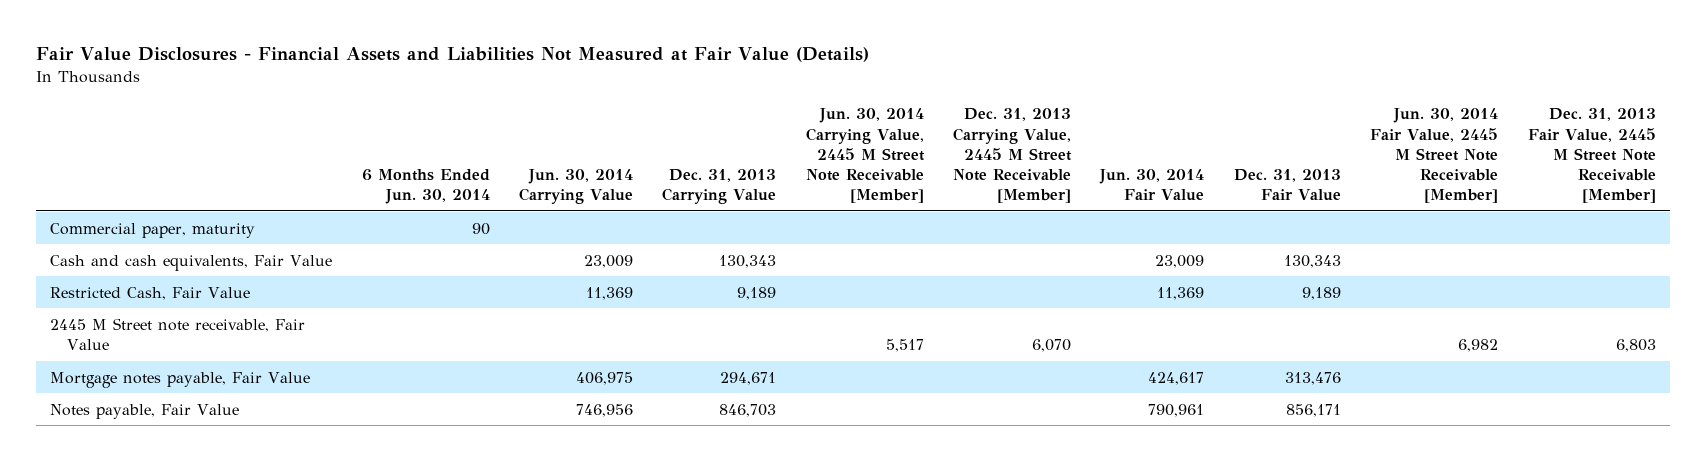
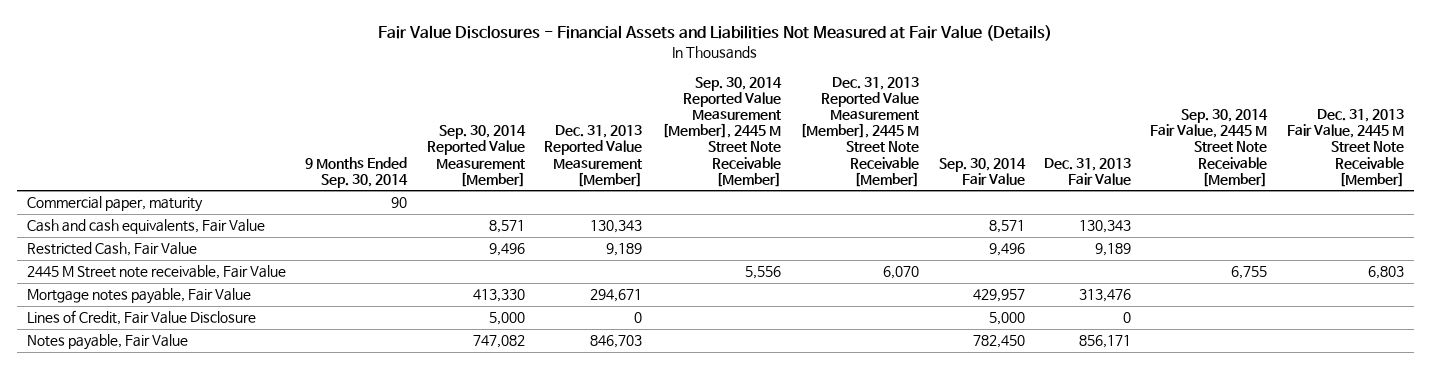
- | 6 Months Ended Jun. 30, 2014 | Jun. 30, 2014 Carrying Value | Dec. 31, 2013 Carrying Value | Jun. 30, 2014 Carrying Value, 2445 M Street Note Receivable [Member] | Dec. 31, 2013 Carrying Value, 2445 M Street Note Receivable [Member] | Jun. 30, 2014 Fair Value | Dec. 31, 2013 Fair Value | Jun. 30, 2014 Fair Value, 2445 M Street Note Receivable [Member] | Dec. 31, 2013 Fair Value, 2445 M Street Note Receivable [Member]
+ | 9 Months Ended Sep. 30, 2014 | Sep. 30, 2014 Reported Value Measurement [Member] | Dec. 31, 2013 Reported Value Measurement [Member] | Sep. 30, 2014 Reported Value Measurement [Member], 2445 M Street Note Receivable [Member] | Dec. 31, 2013 Reported Value Measurement [Member], 2445 M Street Note Receivable [Member] | Sep. 30, 2014 Fair Value | Dec. 31, 2013 Fair Value | Sep. 30, 2014 Fair Value, 2445 M Street Note Receivable [Member] | Dec. 31, 2013 Fair Value, 2445 M Street Note Receivable [Member]
+ Lines of Credit, Fair Value Disclosure | | 5,000 | 0 | | | 5,000 | 0 | |

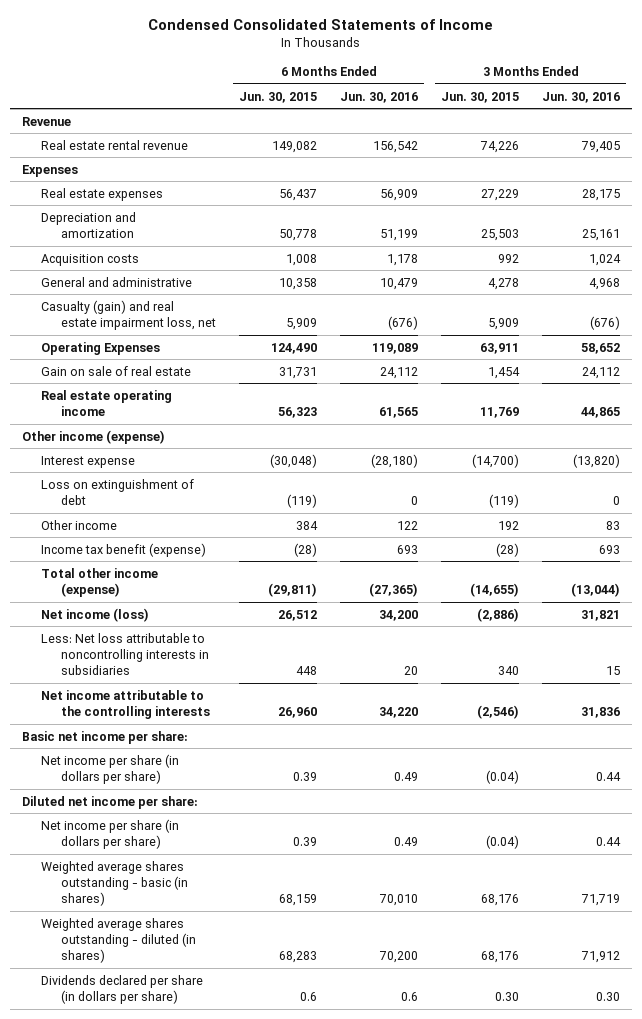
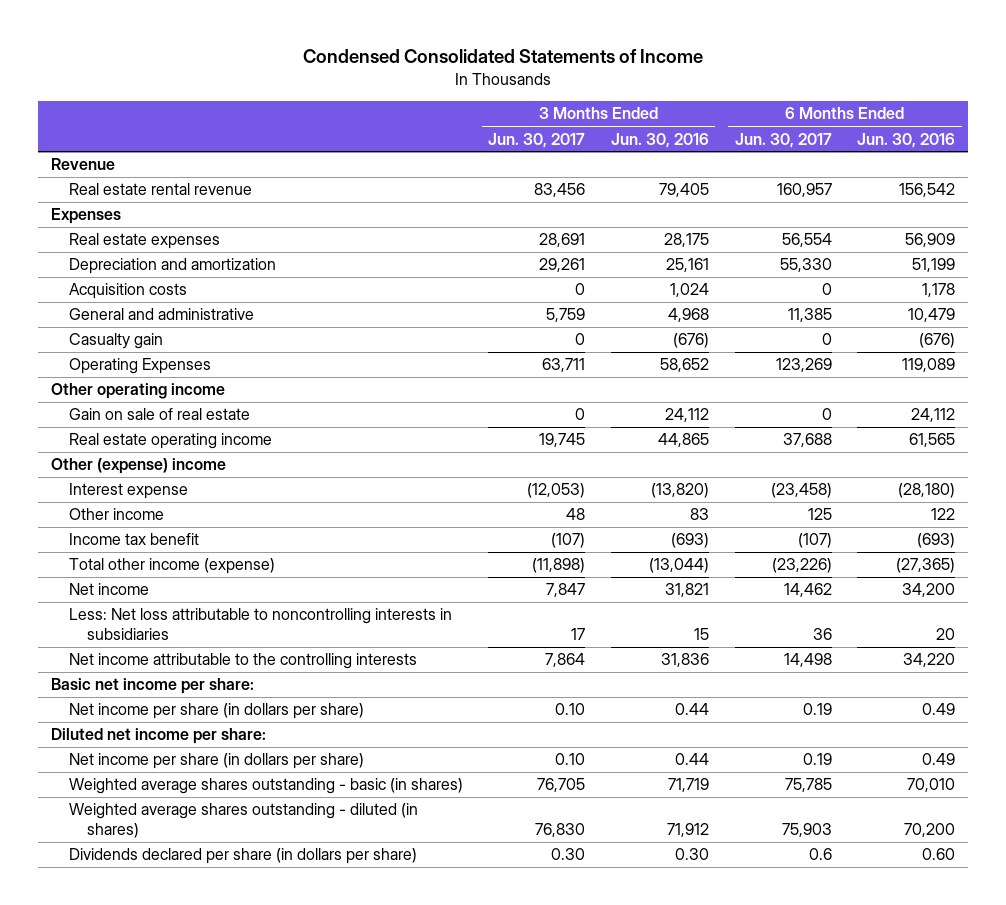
- | 6 Months Ended Jun. 30, 2015 | 6 Months Ended Jun. 30, 2016 | 3 Months Ended Jun. 30, 2015 | 3 Months Ended Jun. 30, 2016
+ | 3 Months Ended Jun. 30, 2017 | 3 Months Ended Jun. 30, 2016 | 6 Months Ended Jun. 30, 2017 | 6 Months Ended Jun. 30, 2016
- Casualty (gain) and real estate impairment loss, net | 5,909 | (676) | 5,909 | (676)
+ Casualty gain | 0 | (676) | 0 | (676)
+ Other operating income
- Other income (expense)
+ Other (expense) income
- Loss on extinguishment of debt | (119) | 0 | (119) | 0
- Income tax benefit (expense) | (28) | 693 | (28) | 693
+ Income tax benefit | (107) | (693) | (107) | (693)
- Net income (loss) | 26,512 | 34,200 | (2,886) | 31,821
+ Net income | 7,847 | 31,821 | 14,462 | 34,200
- Dividends declared per share (in dollars per share) | 0.6 | 0.6 | 0.30 | 0.30
+ Dividends declared per share (in dollars per share) | 0.30 | 0.30 | 0.6 | 0.60

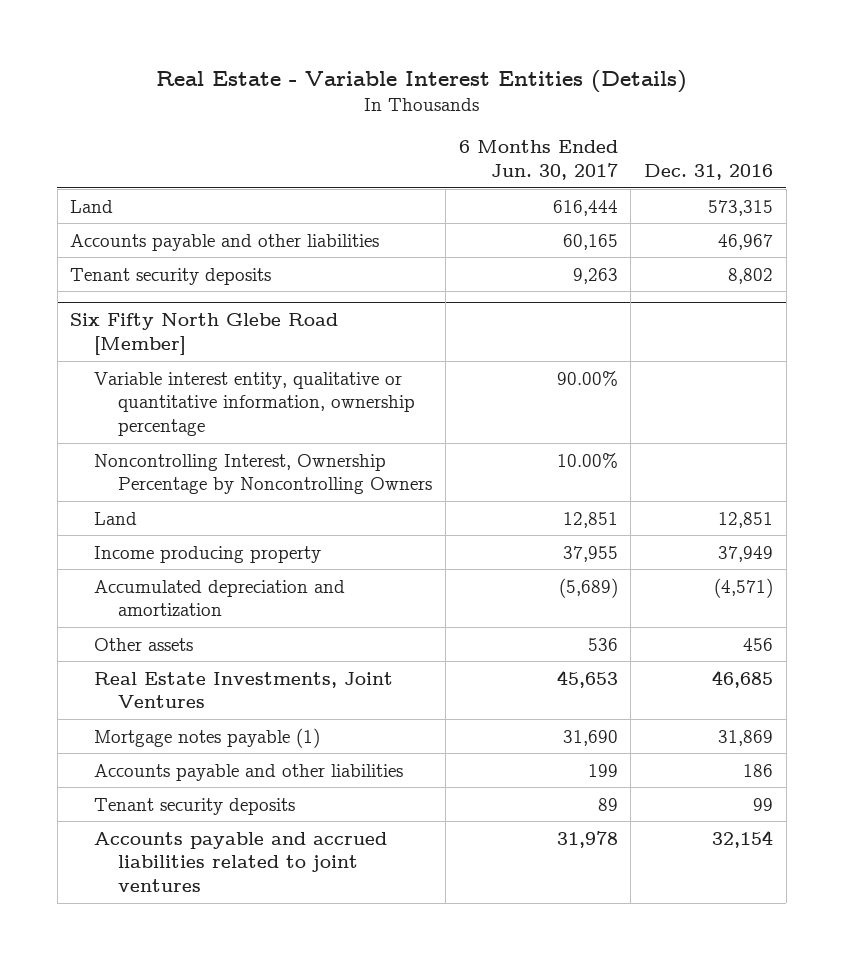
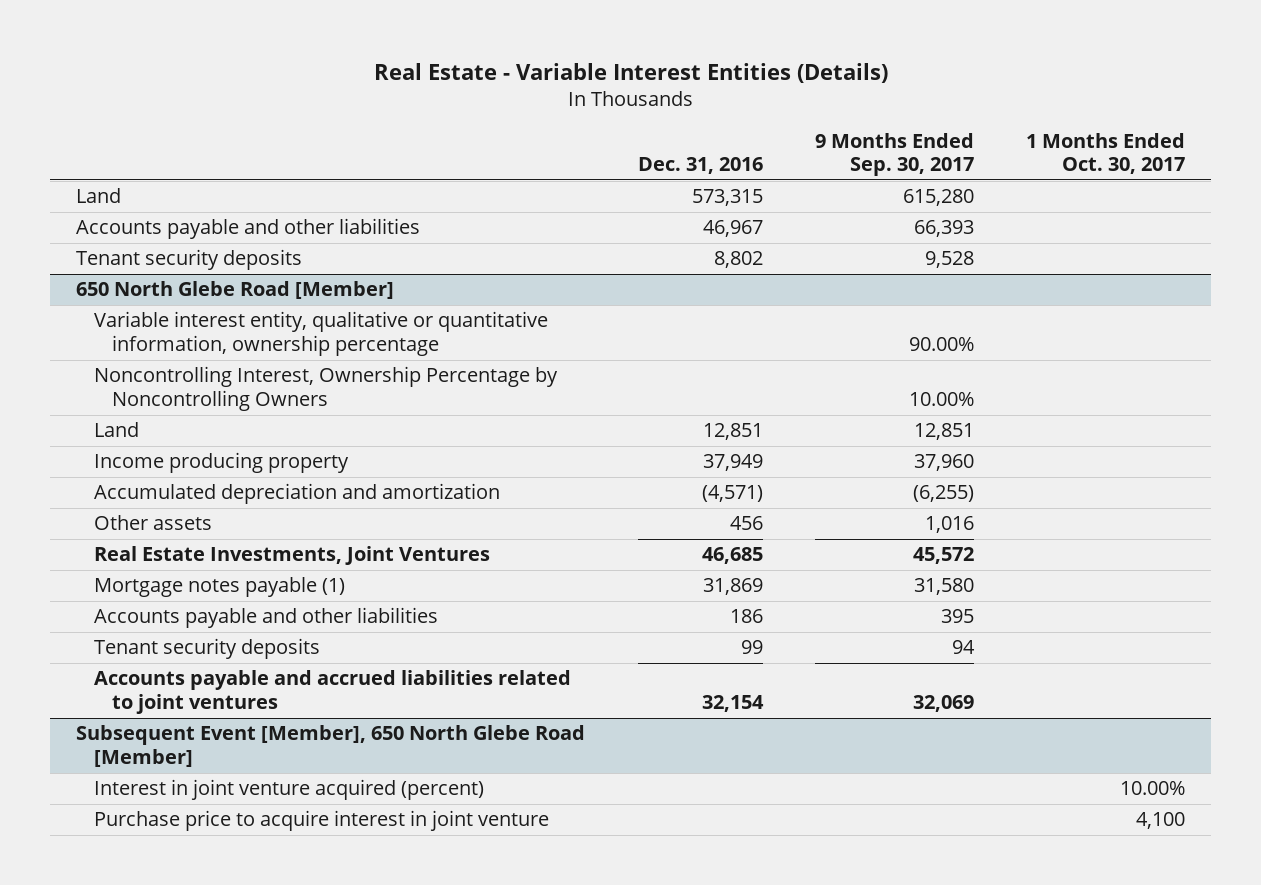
- | 6 Months Ended Jun. 30, 2017 | Dec. 31, 2016
+ | Dec. 31, 2016 | 9 Months Ended Sep. 30, 2017 | 1 Months Ended Oct. 30, 2017
- Six Fifty North Glebe Road [Member]
+ 650 North Glebe Road [Member]
+ Subsequent Event [Member], 650 North Glebe Road [Member]
+ Interest in joint venture acquired (percent) | | | 10.00%
+ Purchase price to acquire interest in joint venture | | | 4,100

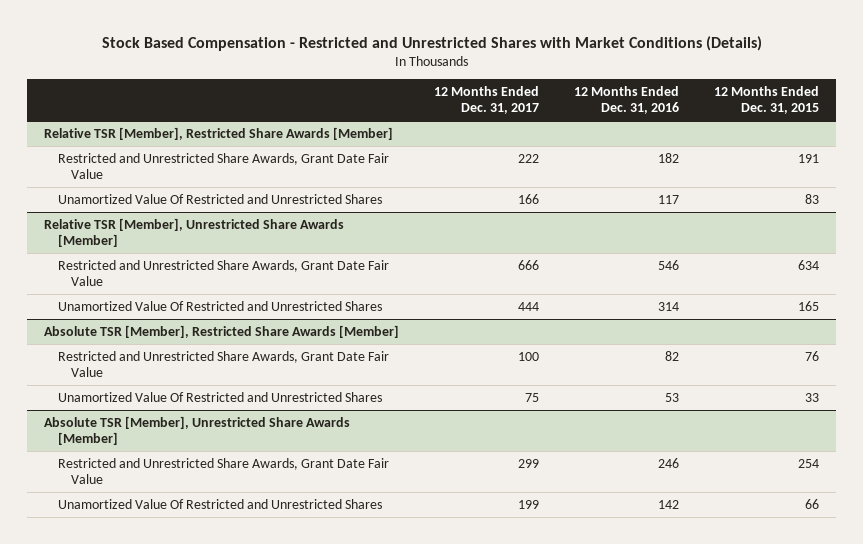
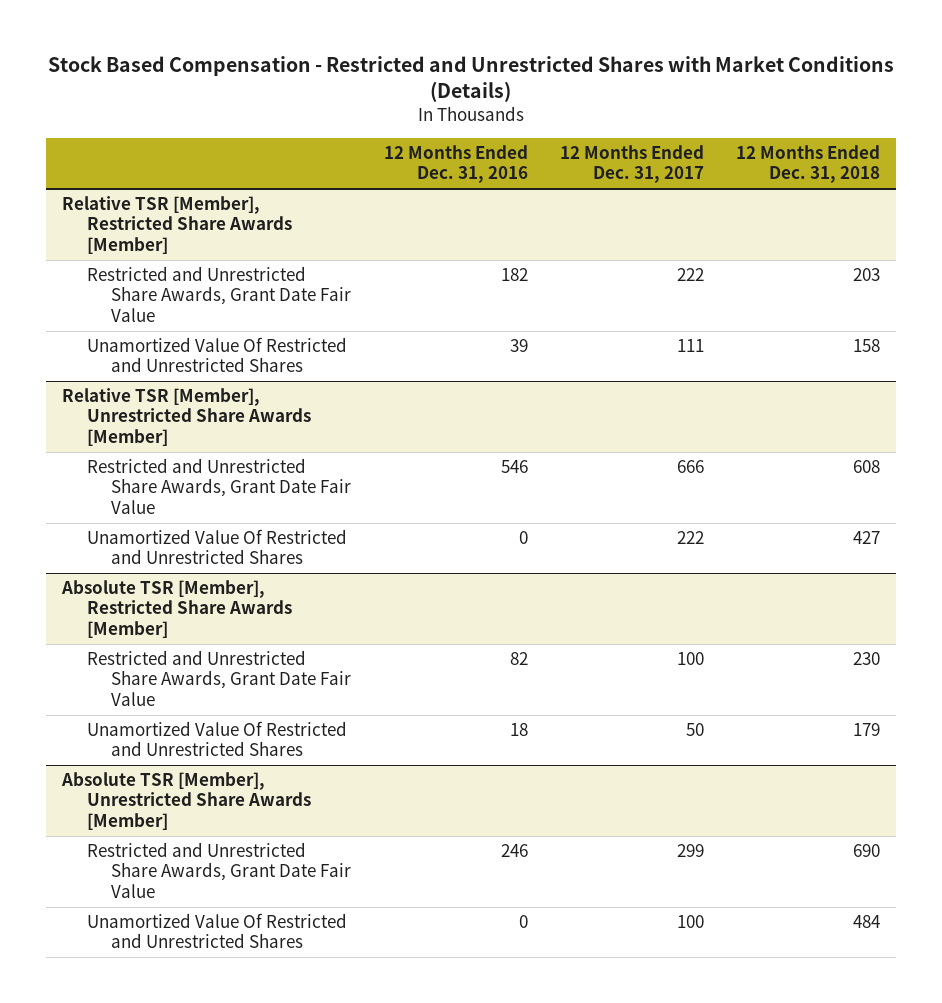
- | 12 Months Ended Dec. 31, 2017 | 12 Months Ended Dec. 31, 2016 | 12 Months Ended Dec. 31, 2015
+ | 12 Months Ended Dec. 31, 2016 | 12 Months Ended Dec. 31, 2017 | 12 Months Ended Dec. 31, 2018
@ Relative TSR [Member], Restricted Share Awards [Member]
- Unamortized Value Of Restricted and Unrestricted Shares | 166 | 117 | 83
+ Unamortized Value Of Restricted and Unrestricted Shares | 39 | 111 | 158
@ Relative TSR [Member], Unrestricted Share Awards [Member]
- Unamortized Value Of Restricted and Unrestricted Shares | 444 | 314 | 165
+ Unamortized Value Of Restricted and Unrestricted Shares | 0 | 222 | 427
@ Absolute TSR [Member], Restricted Share Awards [Member]
- Unamortized Value Of Restricted and Unrestricted Shares | 75 | 53 | 33
+ Unamortized Value Of Restricted and Unrestricted Shares | 18 | 50 | 179
@ Absolute TSR [Member], Unrestricted Share Awards [Member]
- Unamortized Value Of Restricted and Unrestricted Shares | 199 | 142 | 66
+ Unamortized Value Of Restricted and Unrestricted Shares | 0 | 100 | 484

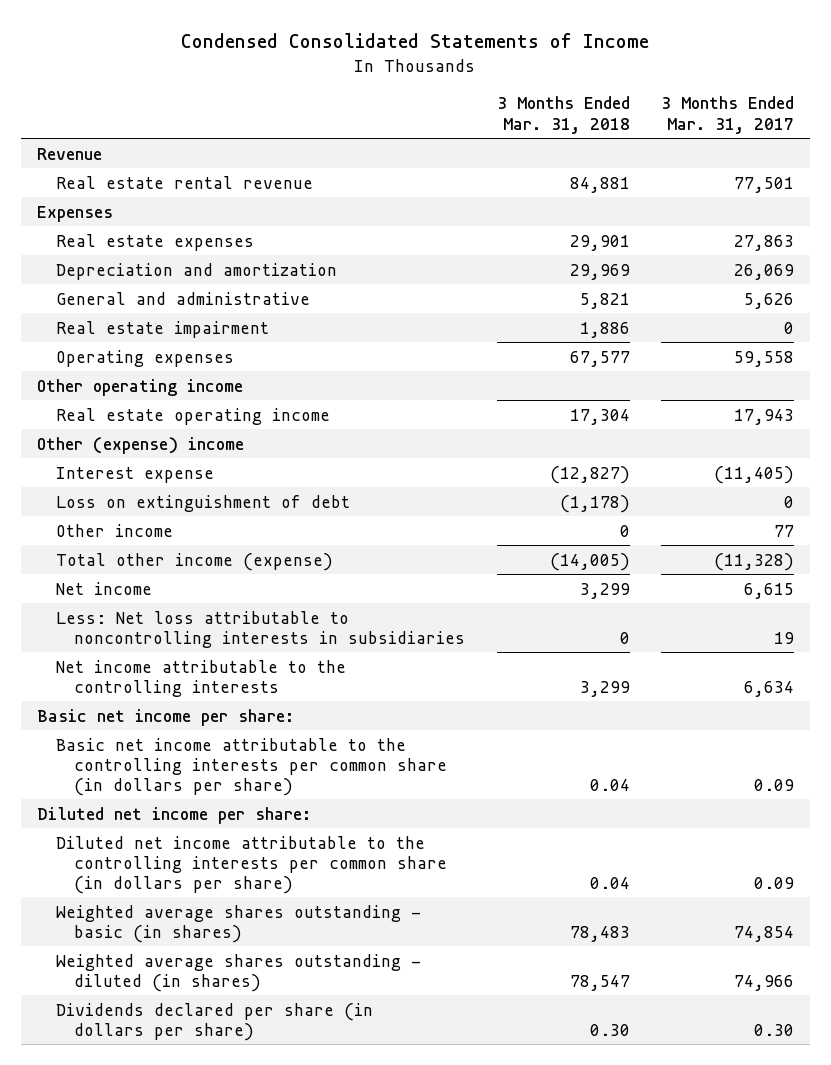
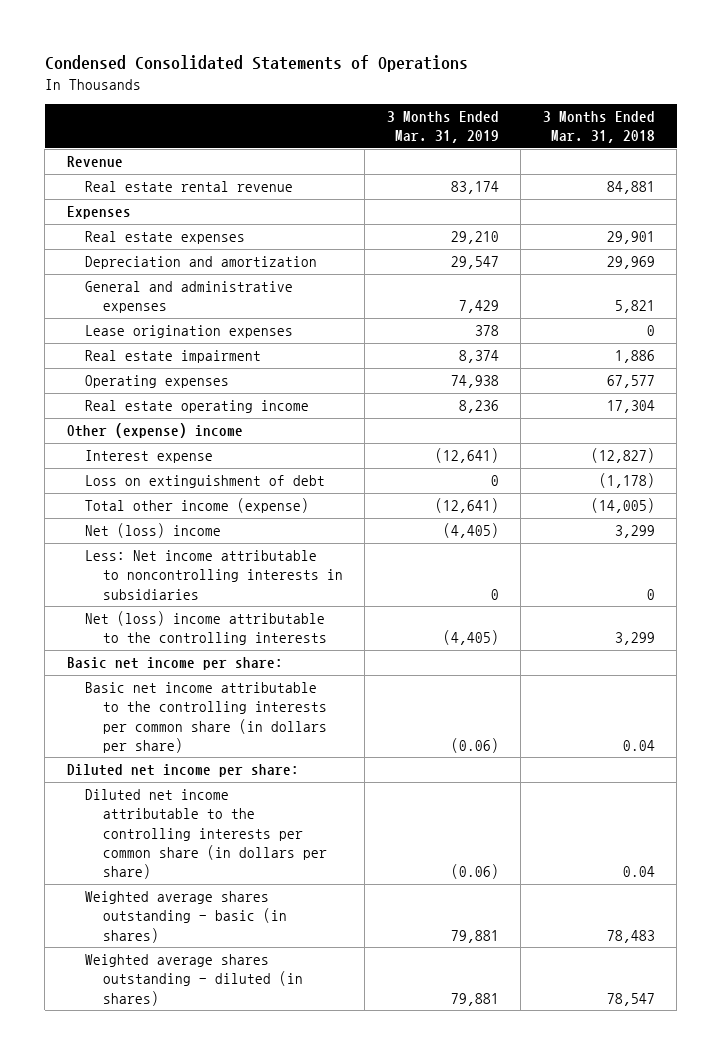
- Condensed Consolidated Statements of Income
+ Condensed Consolidated Statements of Operations
- | 3 Months Ended Mar. 31, 2018 | 3 Months Ended Mar. 31, 2017
+ | 3 Months Ended Mar. 31, 2019 | 3 Months Ended Mar. 31, 2018
- General and administrative | 5,821 | 5,626
+ General and administrative expenses | 7,429 | 5,821
+ Lease origination expenses | 378 | 0
- Other operating income
- Other income | 0 | 77
- Net income | 3,299 | 6,615
- Less: Net loss attributable to noncontrolling interests in subsidiaries | 0 | 19
- Net income attributable to the controlling interests | 3,299 | 6,634
+ Net (loss) income | (4,405) | 3,299
+ Less: Net income attributable to noncontrolling interests in subsidiaries | 0 | 0
+ Net (loss) income attributable to the controlling interests | (4,405) | 3,299
- Dividends declared per share (in dollars per share) | 0.30 | 0.30

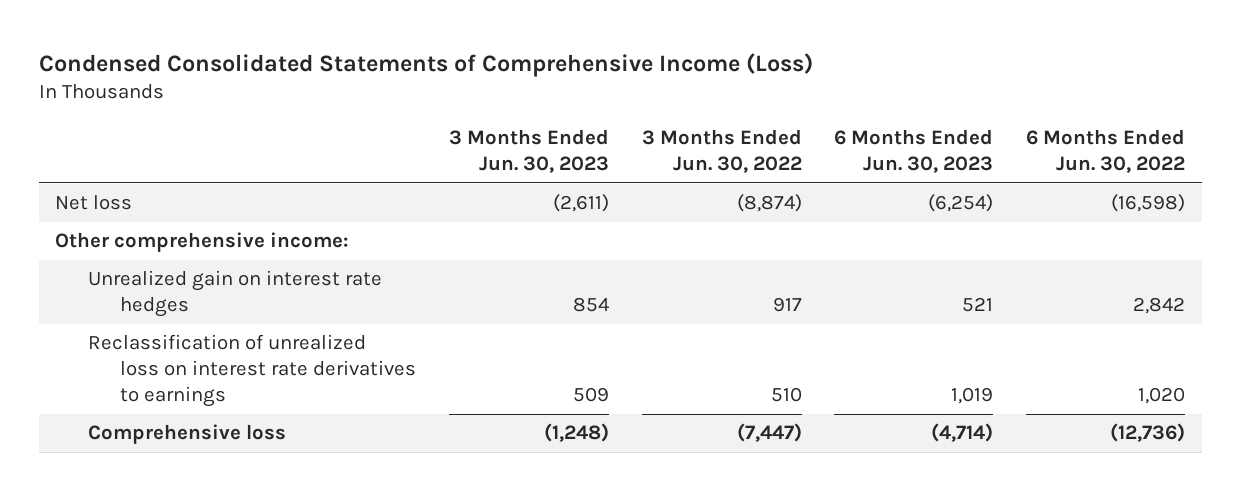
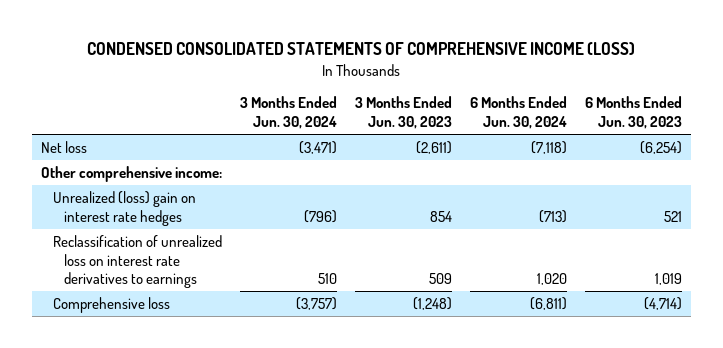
- Condensed Consolidated Statements of Comprehensive Income (Loss)
+ CONDENSED CONSOLIDATED STATEMENTS OF COMPREHENSIVE INCOME (LOSS)
- | 3 Months Ended Jun. 30, 2023 | 3 Months Ended Jun. 30, 2022 | 6 Months Ended Jun. 30, 2023 | 6 Months Ended Jun. 30, 2022
+ | 3 Months Ended Jun. 30, 2024 | 3 Months Ended Jun. 30, 2023 | 6 Months Ended Jun. 30, 2024 | 6 Months Ended Jun. 30, 2023
- Unrealized gain on interest rate hedges | 854 | 917 | 521 | 2,842
+ Unrealized (loss) gain on interest rate hedges | (796) | 854 | (713) | 521

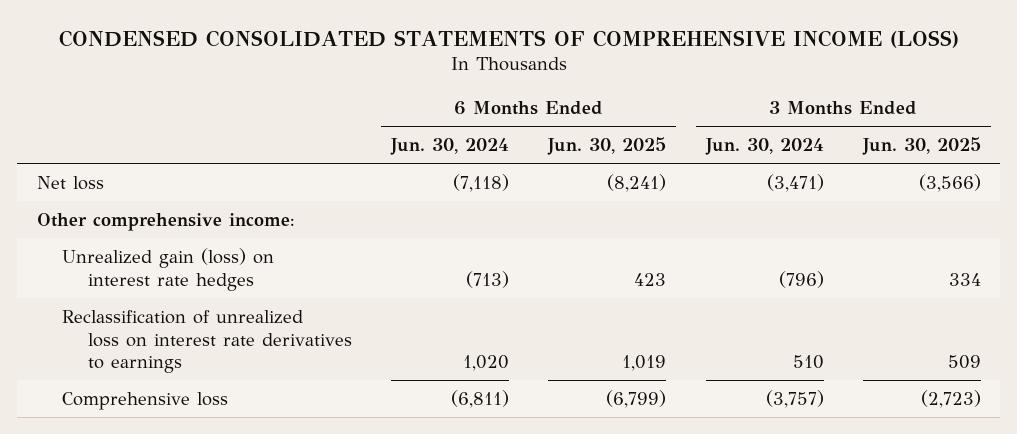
- | 3 Months Ended Jun. 30, 2024 | 3 Months Ended Jun. 30, 2023 | 6 Months Ended Jun. 30, 2024 | 6 Months Ended Jun. 30, 2023
+ | 6 Months Ended Jun. 30, 2024 | 6 Months Ended Jun. 30, 2025 | 3 Months Ended Jun. 30, 2024 | 3 Months Ended Jun. 30, 2025
- Unrealized (loss) gain on interest rate hedges | (796) | 854 | (713) | 521
+ Unrealized gain (loss) on interest rate hedges | (713) | 423 | (796) | 334

